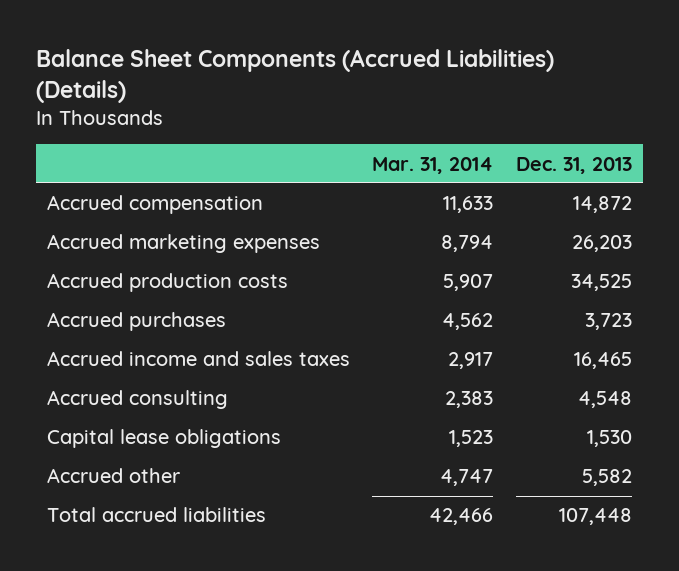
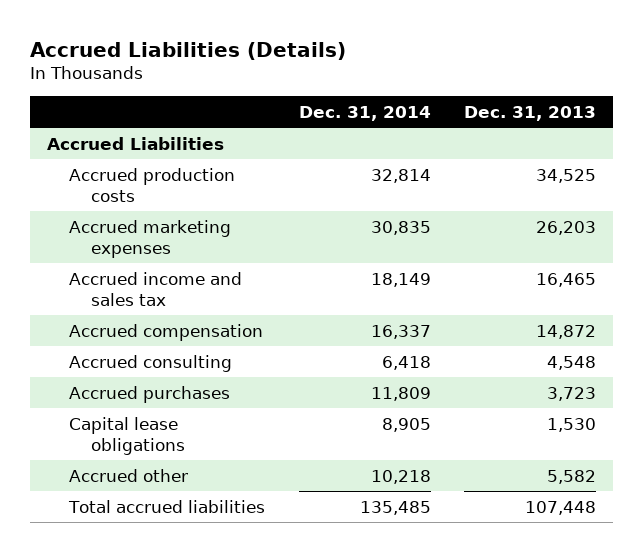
- Balance Sheet Components (Accrued Liabilities) (Details)
+ Accrued Liabilities (Details)
- | Mar. 31, 2014 | Dec. 31, 2013
+ | Dec. 31, 2014 | Dec. 31, 2013
+ Accrued Liabilities
- Accrued income and sales taxes | 2,917 | 16,465
moved down: Accrued marketing expenses | 30,835 | 26,203
+ Accrued income and sales tax | 18,149 | 16,465
moved down: Accrued compensation | 16,337 | 14,872
moved down: Accrued purchases | 11,809 | 3,723

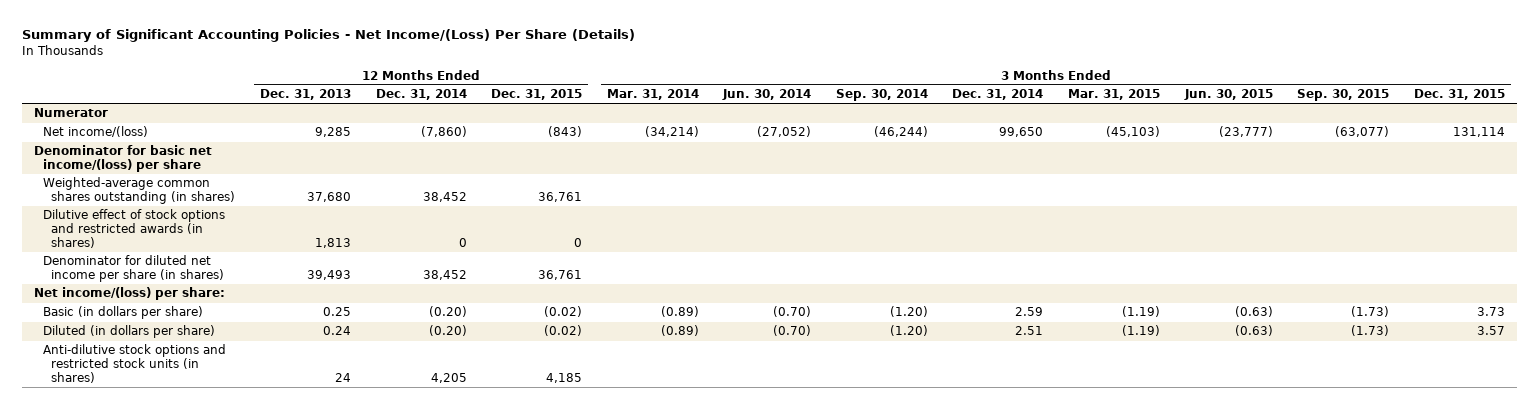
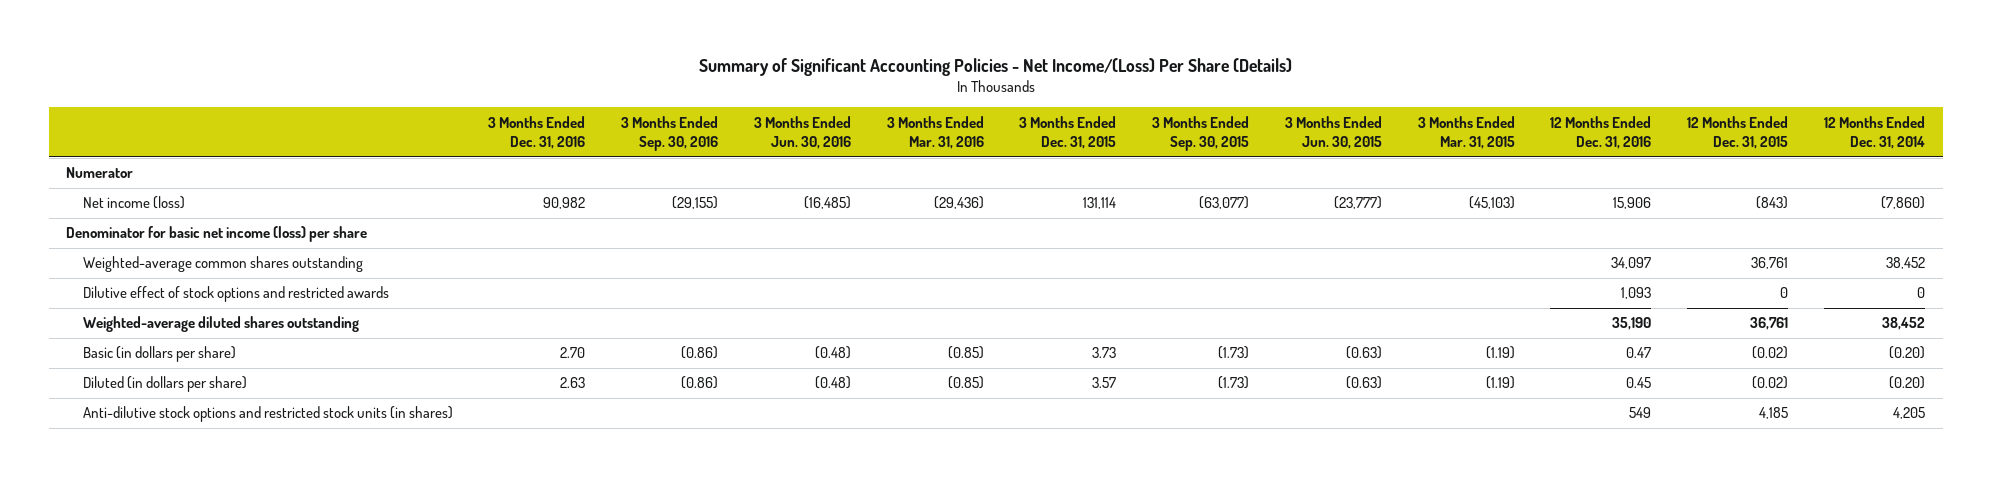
- | 12 Months Ended Dec. 31, 2013 | 12 Months Ended Dec. 31, 2014 | 12 Months Ended Dec. 31, 2015 | 3 Months Ended Mar. 31, 2014 | 3 Months Ended Jun. 30, 2014 | 3 Months Ended Sep. 30, 2014 | 3 Months Ended Dec. 31, 2014 | 3 Months Ended Mar. 31, 2015 | 3 Months Ended Jun. 30, 2015 | 3 Months Ended Sep. 30, 2015 | 3 Months Ended Dec. 31, 2015
+ | 3 Months Ended Dec. 31, 2016 | 3 Months Ended Sep. 30, 2016 | 3 Months Ended Jun. 30, 2016 | 3 Months Ended Mar. 31, 2016 | 3 Months Ended Dec. 31, 2015 | 3 Months Ended Sep. 30, 2015 | 3 Months Ended Jun. 30, 2015 | 3 Months Ended Mar. 31, 2015 | 12 Months Ended Dec. 31, 2016 | 12 Months Ended Dec. 31, 2015 | 12 Months Ended Dec. 31, 2014
- Net income/(loss) | 9,285 | (7,860) | (843) | (34,214) | (27,052) | (46,244) | 99,650 | (45,103) | (23,777) | (63,077) | 131,114
- Denominator for basic net income/(loss) per share
- Weighted-average common shares outstanding (in shares) | 37,680 | 38,452 | 36,761 | | | | | | | |
- Dilutive effect of stock options and restricted awards (in shares) | 1,813 | 0 | 0 | | | | | | | |
- Denominator for diluted net income per share (in shares) | 39,493 | 38,452 | 36,761 | | | | | | | |
- Net income/(loss) per share:
+ Net income (loss) | 90,982 | (29,155) | (16,485) | (29,436) | 131,114 | (63,077) | (23,777) | (45,103) | 15,906 | (843) | (7,860)
+ Denominator for basic net income (loss) per share
+ Weighted-average common shares outstanding | | | | | | | | | 34,097 | 36,761 | 38,452
+ Dilutive effect of stock options and restricted awards | | | | | | | | | 1,093 | 0 | 0
+ Weighted-average diluted shares outstanding | | | | | | | | | 35,190 | 36,761 | 38,452

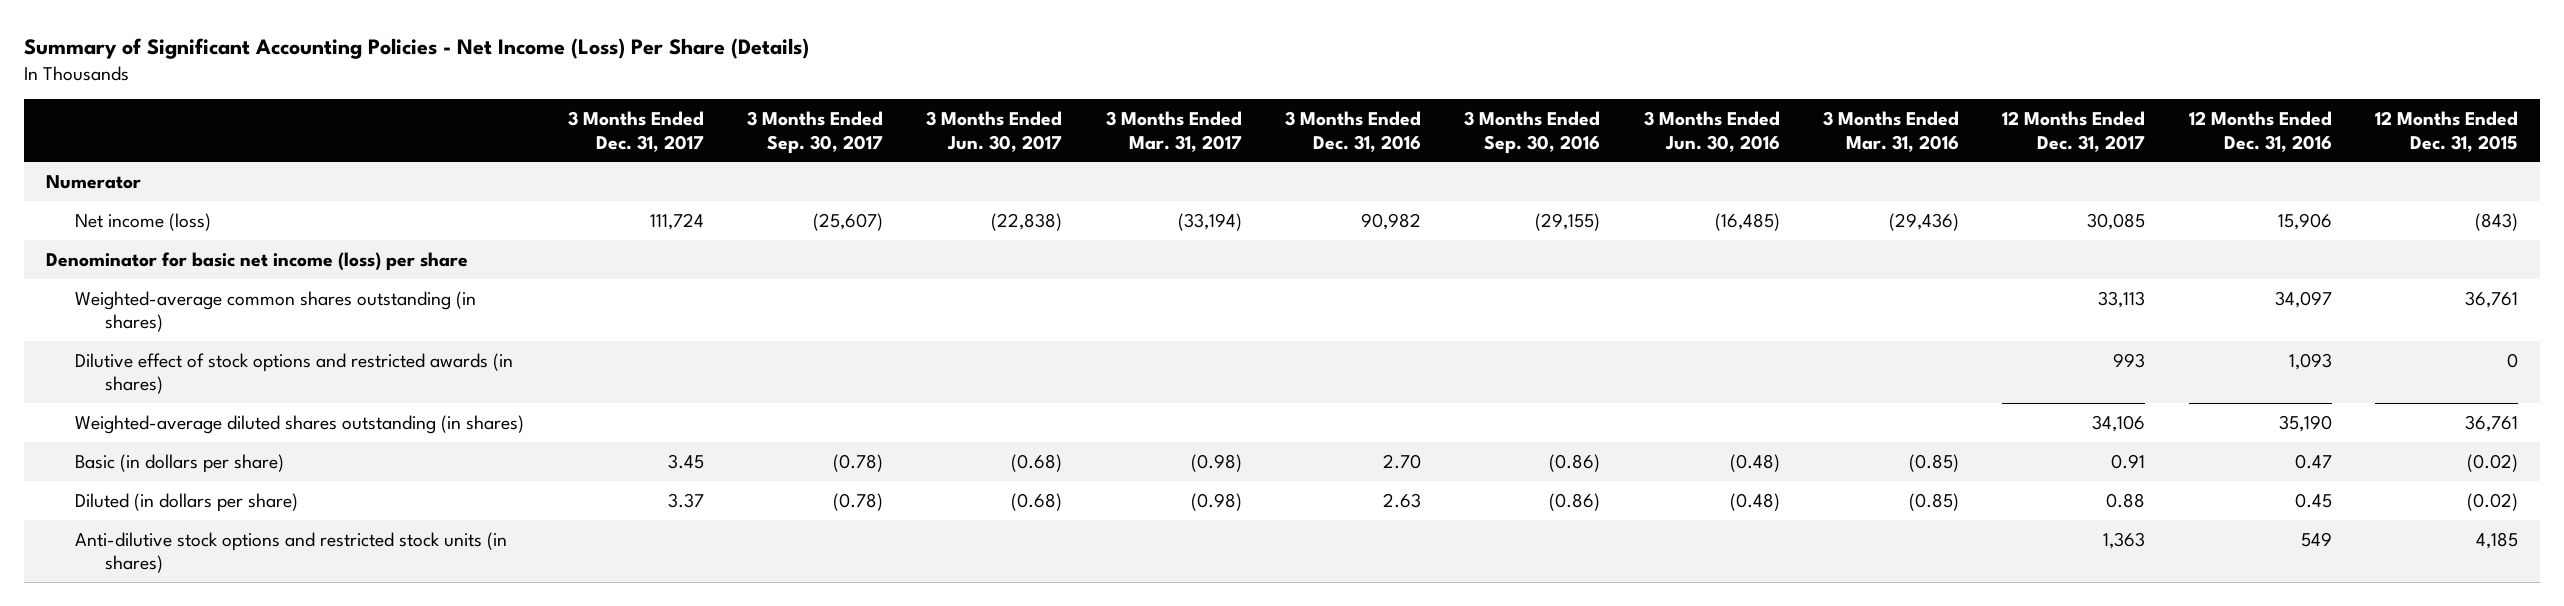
- Summary of Significant Accounting Policies - Net Income/(Loss) Per Share (Details)
+ Summary of Significant Accounting Policies - Net Income (Loss) Per Share (Details)
- | 3 Months Ended Dec. 31, 2016 | 3 Months Ended Sep. 30, 2016 | 3 Months Ended Jun. 30, 2016 | 3 Months Ended Mar. 31, 2016 | 3 Months Ended Dec. 31, 2015 | 3 Months Ended Sep. 30, 2015 | 3 Months Ended Jun. 30, 2015 | 3 Months Ended Mar. 31, 2015 | 12 Months Ended Dec. 31, 2016 | 12 Months Ended Dec. 31, 2015 | 12 Months Ended Dec. 31, 2014
+ | 3 Months Ended Dec. 31, 2017 | 3 Months Ended Sep. 30, 2017 | 3 Months Ended Jun. 30, 2017 | 3 Months Ended Mar. 31, 2017 | 3 Months Ended Dec. 31, 2016 | 3 Months Ended Sep. 30, 2016 | 3 Months Ended Jun. 30, 2016 | 3 Months Ended Mar. 31, 2016 | 12 Months Ended Dec. 31, 2017 | 12 Months Ended Dec. 31, 2016 | 12 Months Ended Dec. 31, 2015
- Weighted-average common shares outstanding | | | | | | | | | 34,097 | 36,761 | 38,452
- Dilutive effect of stock options and restricted awards | | | | | | | | | 1,093 | 0 | 0
- Weighted-average diluted shares outstanding | | | | | | | | | 35,190 | 36,761 | 38,452
+ Weighted-average common shares outstanding (in shares) | | | | | | | | | 33,113 | 34,097 | 36,761
+ Dilutive effect of stock options and restricted awards (in shares) | | | | | | | | | 993 | 1,093 | 0
+ Weighted-average diluted shares outstanding (in shares) | | | | | | | | | 34,106 | 35,190 | 36,761

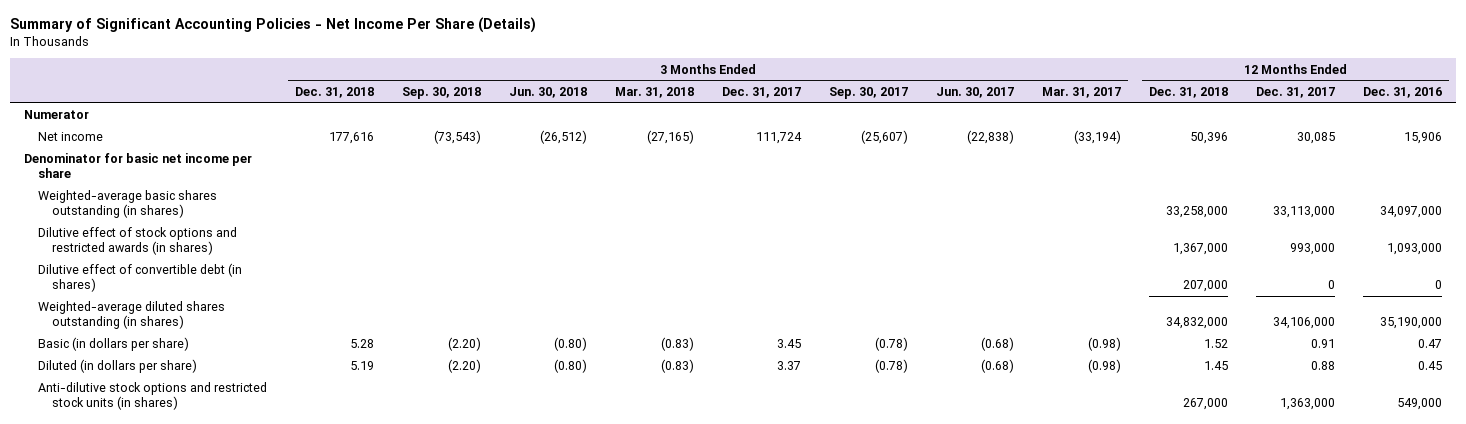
- Summary of Significant Accounting Policies - Net Income (Loss) Per Share (Details)
+ Summary of Significant Accounting Policies - Net Income Per Share (Details)
- | 3 Months Ended Dec. 31, 2017 | 3 Months Ended Sep. 30, 2017 | 3 Months Ended Jun. 30, 2017 | 3 Months Ended Mar. 31, 2017 | 3 Months Ended Dec. 31, 2016 | 3 Months Ended Sep. 30, 2016 | 3 Months Ended Jun. 30, 2016 | 3 Months Ended Mar. 31, 2016 | 12 Months Ended Dec. 31, 2017 | 12 Months Ended Dec. 31, 2016 | 12 Months Ended Dec. 31, 2015
+ | 3 Months Ended Dec. 31, 2018 | 3 Months Ended Sep. 30, 2018 | 3 Months Ended Jun. 30, 2018 | 3 Months Ended Mar. 31, 2018 | 3 Months Ended Dec. 31, 2017 | 3 Months Ended Sep. 30, 2017 | 3 Months Ended Jun. 30, 2017 | 3 Months Ended Mar. 31, 2017 | 12 Months Ended Dec. 31, 2018 | 12 Months Ended Dec. 31, 2017 | 12 Months Ended Dec. 31, 2016
- Net income (loss) | 111,724 | (25,607) | (22,838) | (33,194) | 90,982 | (29,155) | (16,485) | (29,436) | 30,085 | 15,906 | (843)
- Denominator for basic net income (loss) per share
- Weighted-average common shares outstanding (in shares) | | | | | | | | | 33,113 | 34,097 | 36,761
- Dilutive effect of stock options and restricted awards (in shares) | | | | | | | | | 993 | 1,093 | 0
- Weighted-average diluted shares outstanding (in shares) | | | | | | | | | 34,106 | 35,190 | 36,761
+ Net income | 177,616 | (73,543) | (26,512) | (27,165) | 111,724 | (25,607) | (22,838) | (33,194) | 50,396 | 30,085 | 15,906
+ Denominator for basic net income per share
+ Weighted-average basic shares outstanding (in shares) | | | | | | | | | 33,258,000 | 33,113,000 | 34,097,000
+ Dilutive effect of stock options and restricted awards (in shares) | | | | | | | | | 1,367,000 | 993,000 | 1,093,000
+ Dilutive effect of convertible debt (in shares) | | | | | | | | | 207,000 | 0 | 0
+ Weighted-average diluted shares outstanding (in shares) | | | | | | | | | 34,832,000 | 34,106,000 | 35,190,000
- Anti-dilutive stock options and restricted stock units (in shares) | | | | | | | | | 1,363 | 549 | 4,185
+ Anti-dilutive stock options and restricted stock units (in shares) | | | | | | | | | 267,000 | 1,363,000 | 549,000

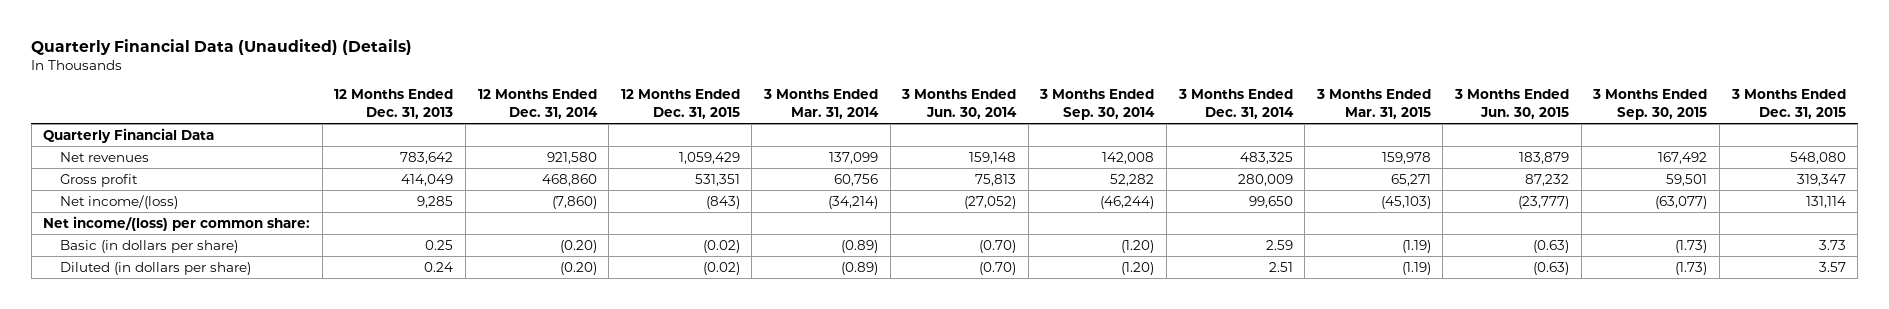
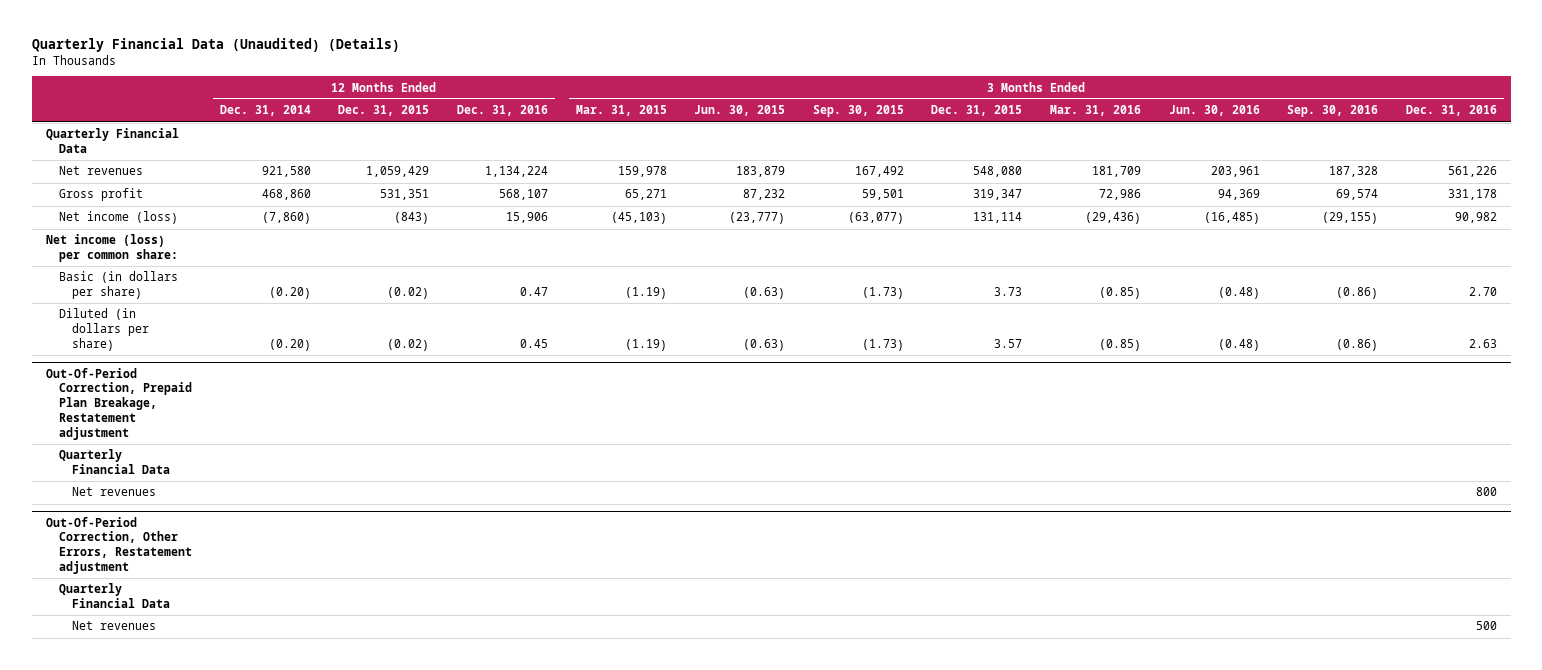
- | 12 Months Ended Dec. 31, 2013 | 12 Months Ended Dec. 31, 2014 | 12 Months Ended Dec. 31, 2015 | 3 Months Ended Mar. 31, 2014 | 3 Months Ended Jun. 30, 2014 | 3 Months Ended Sep. 30, 2014 | 3 Months Ended Dec. 31, 2014 | 3 Months Ended Mar. 31, 2015 | 3 Months Ended Jun. 30, 2015 | 3 Months Ended Sep. 30, 2015 | 3 Months Ended Dec. 31, 2015
+ | 12 Months Ended Dec. 31, 2014 | 12 Months Ended Dec. 31, 2015 | 12 Months Ended Dec. 31, 2016 | 3 Months Ended Mar. 31, 2015 | 3 Months Ended Jun. 30, 2015 | 3 Months Ended Sep. 30, 2015 | 3 Months Ended Dec. 31, 2015 | 3 Months Ended Mar. 31, 2016 | 3 Months Ended Jun. 30, 2016 | 3 Months Ended Sep. 30, 2016 | 3 Months Ended Dec. 31, 2016
- Net income/(loss) | 9,285 | (7,860) | (843) | (34,214) | (27,052) | (46,244) | 99,650 | (45,103) | (23,777) | (63,077) | 131,114
- Net income/(loss) per common share:
+ Net income (loss) | (7,860) | (843) | 15,906 | (45,103) | (23,777) | (63,077) | 131,114 | (29,436) | (16,485) | (29,155) | 90,982
+ Net income (loss) per common share:
+ Out-Of-Period Correction, Prepaid Plan Breakage, Restatement adjustment
+ Quarterly Financial Data
+ Net revenues | | | | | | | | | | | 800
+ Out-Of-Period Correction, Other Errors, Restatement adjustment
+ Quarterly Financial Data
+ Net revenues | | | | | | | | | | | 500

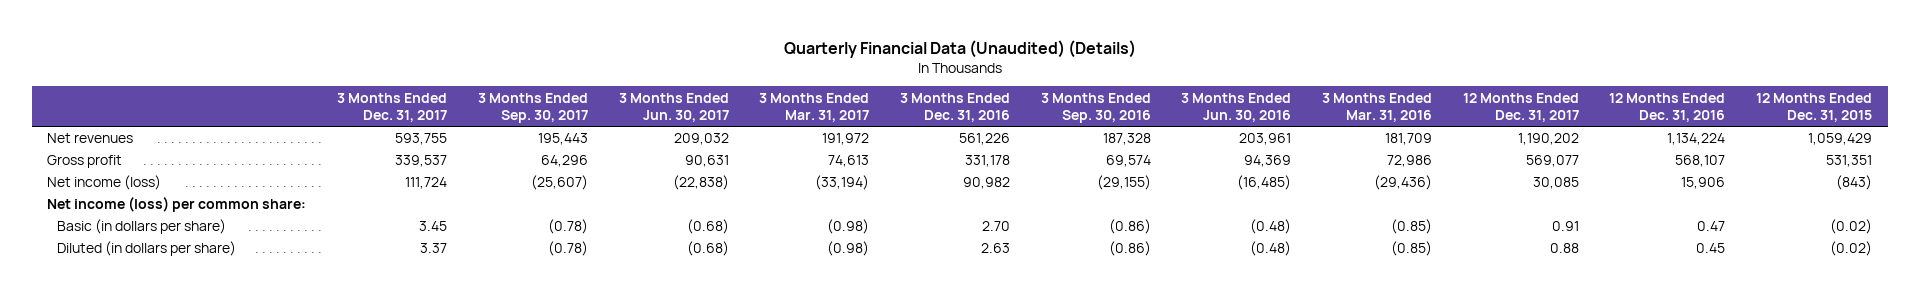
- | 12 Months Ended Dec. 31, 2014 | 12 Months Ended Dec. 31, 2015 | 12 Months Ended Dec. 31, 2016 | 3 Months Ended Mar. 31, 2015 | 3 Months Ended Jun. 30, 2015 | 3 Months Ended Sep. 30, 2015 | 3 Months Ended Dec. 31, 2015 | 3 Months Ended Mar. 31, 2016 | 3 Months Ended Jun. 30, 2016 | 3 Months Ended Sep. 30, 2016 | 3 Months Ended Dec. 31, 2016
+ | 3 Months Ended Dec. 31, 2017 | 3 Months Ended Sep. 30, 2017 | 3 Months Ended Jun. 30, 2017 | 3 Months Ended Mar. 31, 2017 | 3 Months Ended Dec. 31, 2016 | 3 Months Ended Sep. 30, 2016 | 3 Months Ended Jun. 30, 2016 | 3 Months Ended Mar. 31, 2016 | 12 Months Ended Dec. 31, 2017 | 12 Months Ended Dec. 31, 2016 | 12 Months Ended Dec. 31, 2015
- Quarterly Financial Data
- Out-Of-Period Correction, Prepaid Plan Breakage, Restatement adjustment
- Quarterly Financial Data
- Net revenues | | | | | | | | | | | 800
- Out-Of-Period Correction, Other Errors, Restatement adjustment
- Quarterly Financial Data
- Net revenues | | | | | | | | | | | 500

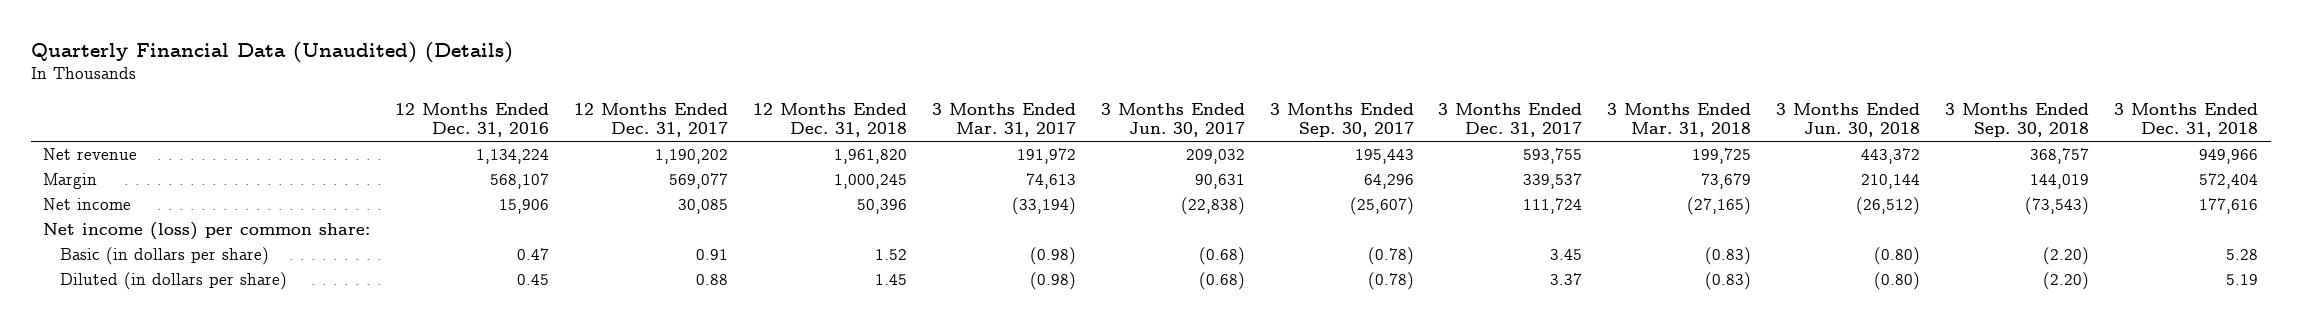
- | 3 Months Ended Dec. 31, 2017 | 3 Months Ended Sep. 30, 2017 | 3 Months Ended Jun. 30, 2017 | 3 Months Ended Mar. 31, 2017 | 3 Months Ended Dec. 31, 2016 | 3 Months Ended Sep. 30, 2016 | 3 Months Ended Jun. 30, 2016 | 3 Months Ended Mar. 31, 2016 | 12 Months Ended Dec. 31, 2017 | 12 Months Ended Dec. 31, 2016 | 12 Months Ended Dec. 31, 2015
+ | 12 Months Ended Dec. 31, 2016 | 12 Months Ended Dec. 31, 2017 | 12 Months Ended Dec. 31, 2018 | 3 Months Ended Mar. 31, 2017 | 3 Months Ended Jun. 30, 2017 | 3 Months Ended Sep. 30, 2017 | 3 Months Ended Dec. 31, 2017 | 3 Months Ended Mar. 31, 2018 | 3 Months Ended Jun. 30, 2018 | 3 Months Ended Sep. 30, 2018 | 3 Months Ended Dec. 31, 2018
- Net revenues | 593,755 | 195,443 | 209,032 | 191,972 | 561,226 | 187,328 | 203,961 | 181,709 | 1,190,202 | 1,134,224 | 1,059,429
- Gross profit | 339,537 | 64,296 | 90,631 | 74,613 | 331,178 | 69,574 | 94,369 | 72,986 | 569,077 | 568,107 | 531,351
- Net income (loss) | 111,724 | (25,607) | (22,838) | (33,194) | 90,982 | (29,155) | (16,485) | (29,436) | 30,085 | 15,906 | (843)
+ Net revenue | 1,134,224 | 1,190,202 | 1,961,820 | 191,972 | 209,032 | 195,443 | 593,755 | 199,725 | 443,372 | 368,757 | 949,966
+ Margin | 568,107 | 569,077 | 1,000,245 | 74,613 | 90,631 | 64,296 | 339,537 | 73,679 | 210,144 | 144,019 | 572,404
+ Net income | 15,906 | 30,085 | 50,396 | (33,194) | (22,838) | (25,607) | 111,724 | (27,165) | (26,512) | (73,543) | 177,616

